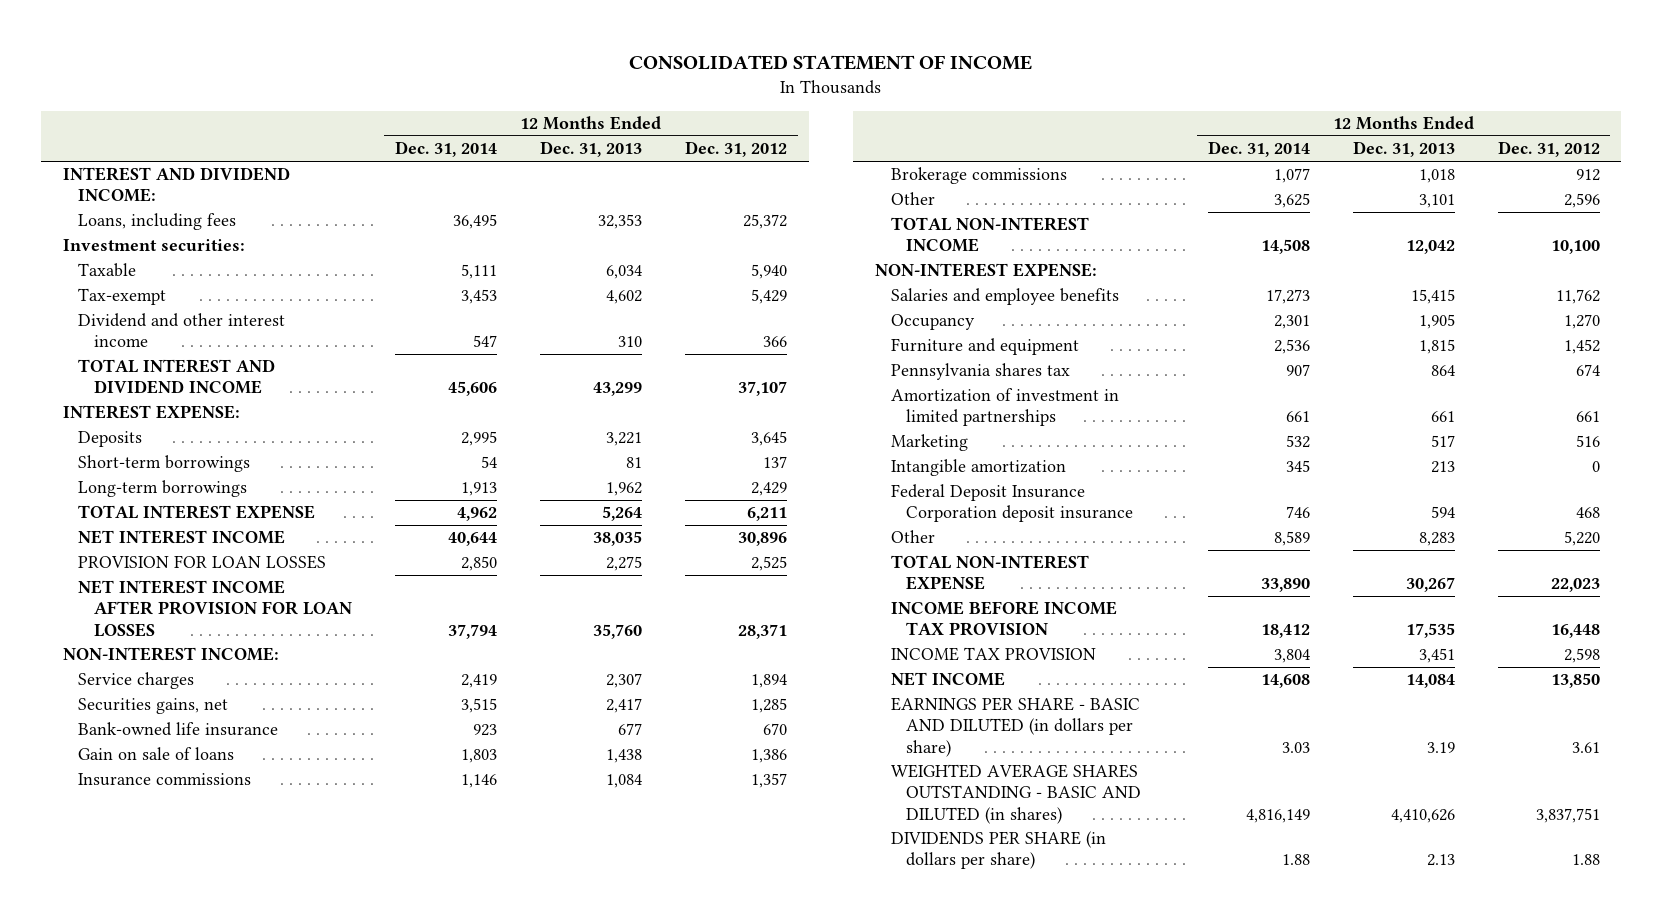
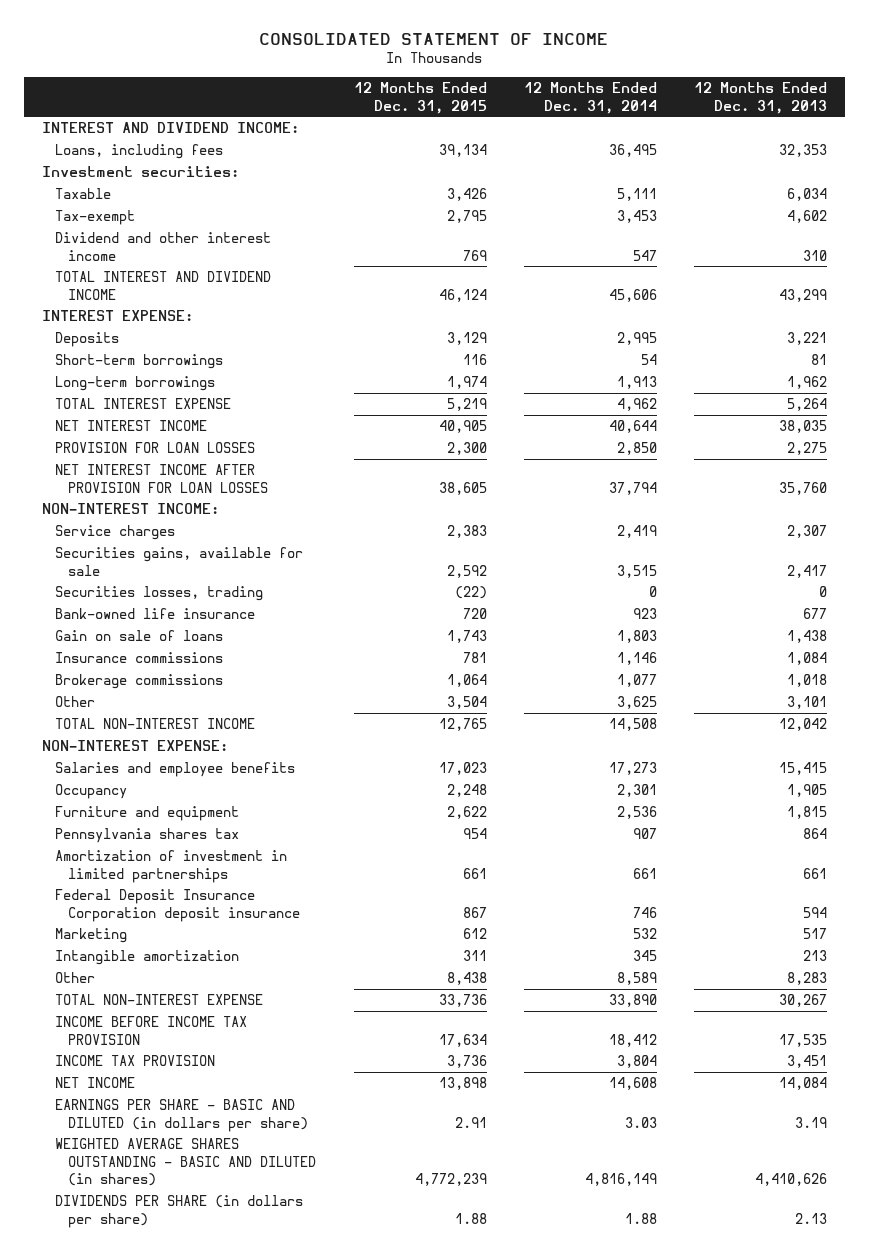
- | 12 Months Ended Dec. 31, 2014 | 12 Months Ended Dec. 31, 2013 | 12 Months Ended Dec. 31, 2012
+ | 12 Months Ended Dec. 31, 2015 | 12 Months Ended Dec. 31, 2014 | 12 Months Ended Dec. 31, 2013
- Securities gains, net | 3,515 | 2,417 | 1,285
+ Securities gains, available for sale | 2,592 | 3,515 | 2,417
+ Securities losses, trading | (22) | 0 | 0
moved up: Federal Deposit Insurance Corporation deposit insurance | 867 | 746 | 594

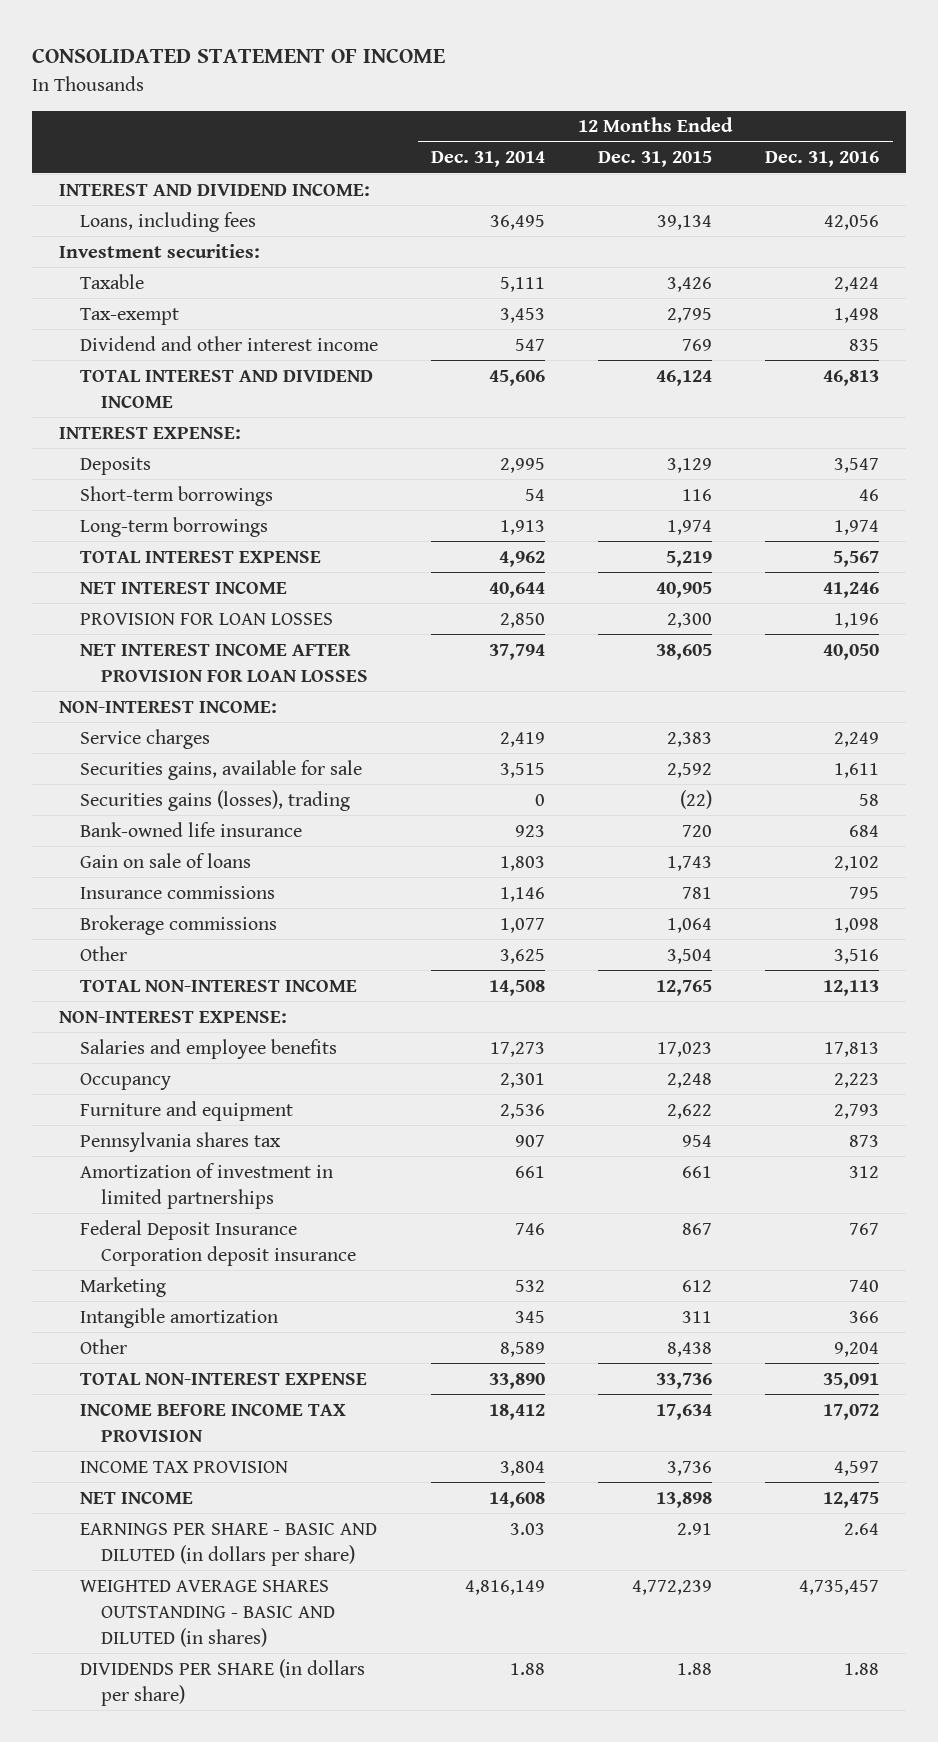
- | 12 Months Ended Dec. 31, 2015 | 12 Months Ended Dec. 31, 2014 | 12 Months Ended Dec. 31, 2013
+ | 12 Months Ended Dec. 31, 2014 | 12 Months Ended Dec. 31, 2015 | 12 Months Ended Dec. 31, 2016
- Securities losses, trading | (22) | 0 | 0
+ Securities gains (losses), trading | 0 | (22) | 58

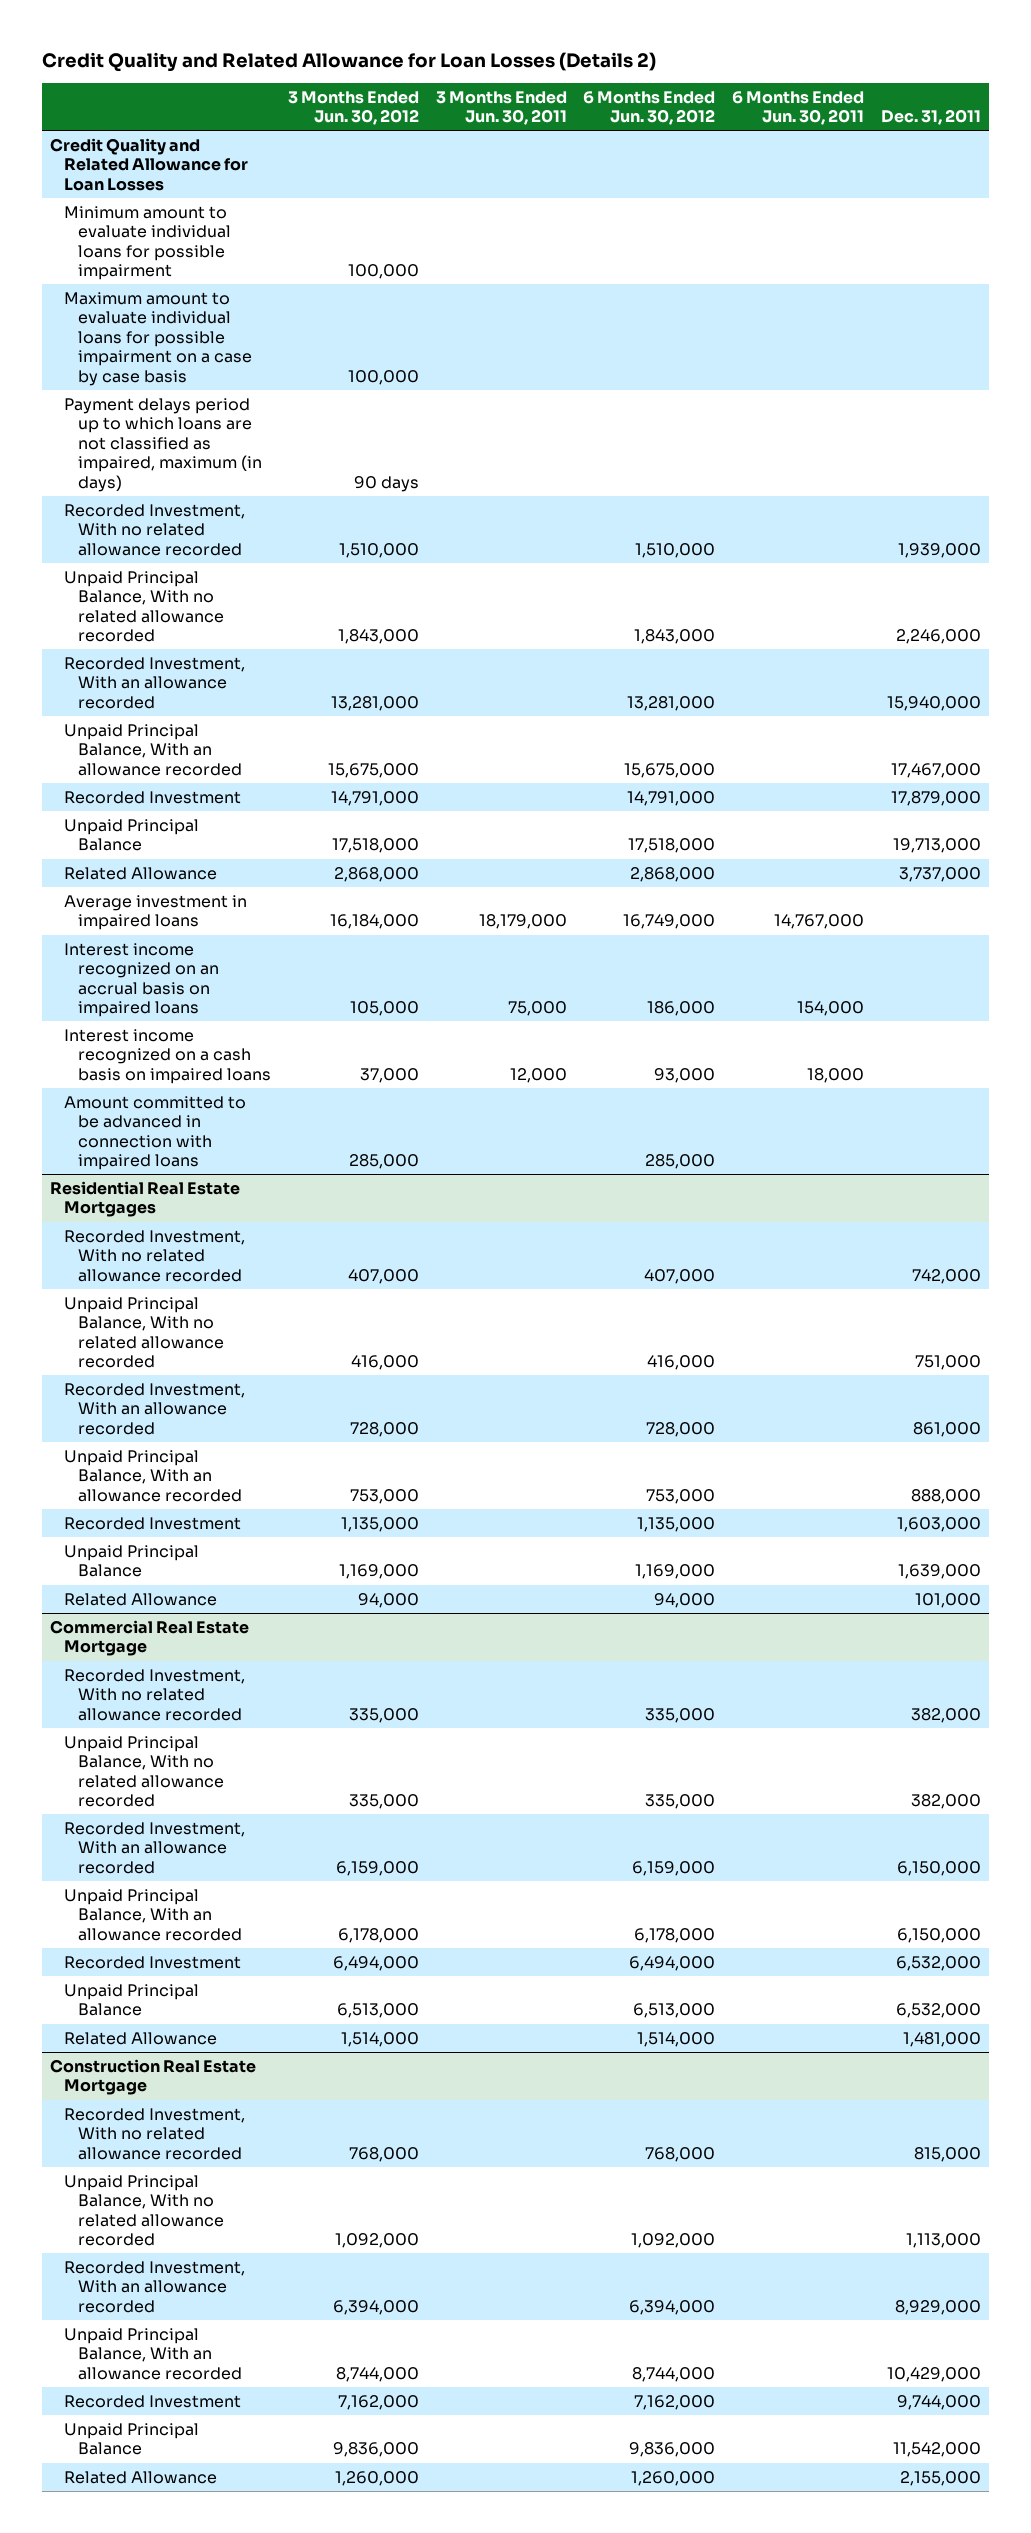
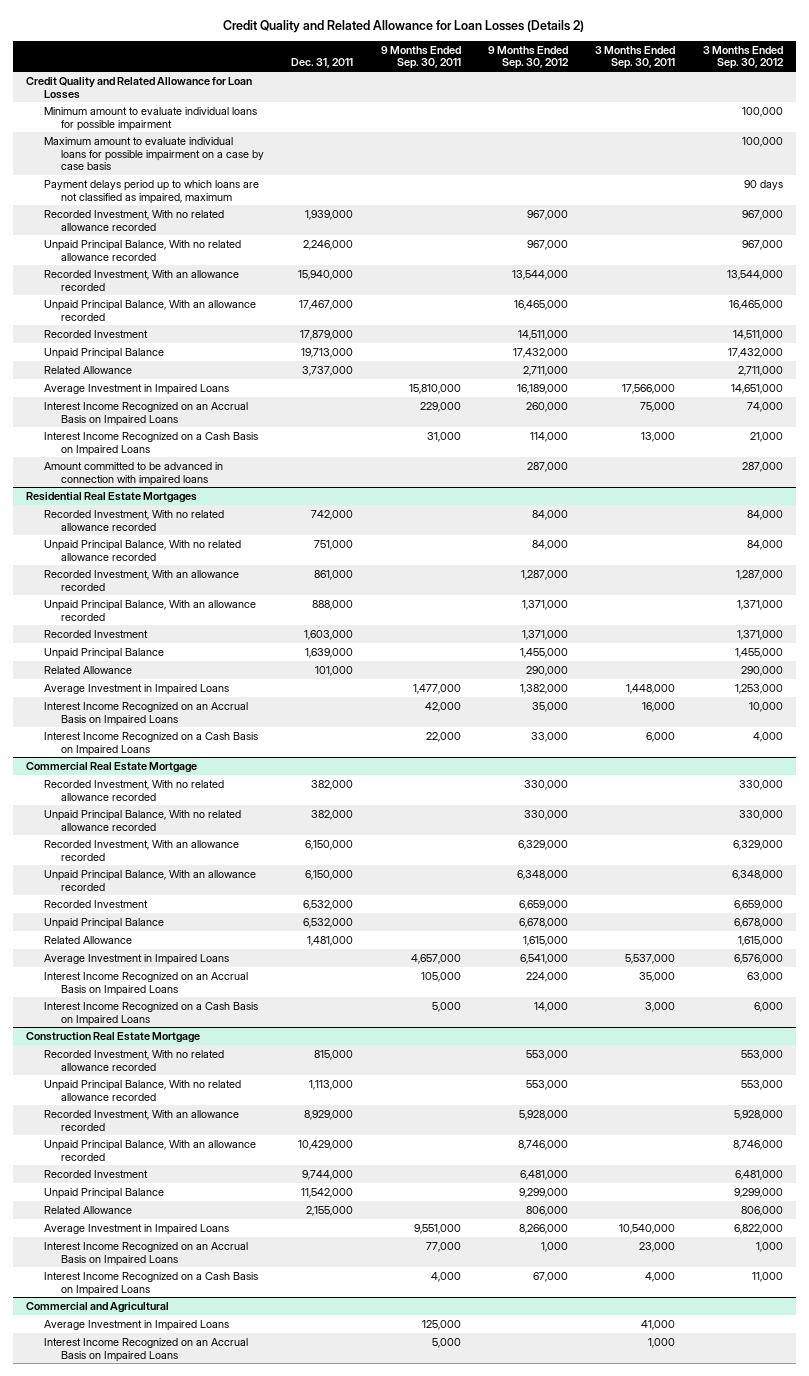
- | 3 Months Ended Jun. 30, 2012 | 3 Months Ended Jun. 30, 2011 | 6 Months Ended Jun. 30, 2012 | 6 Months Ended Jun. 30, 2011 | Dec. 31, 2011
+ | Dec. 31, 2011 | 9 Months Ended Sep. 30, 2011 | 9 Months Ended Sep. 30, 2012 | 3 Months Ended Sep. 30, 2011 | 3 Months Ended Sep. 30, 2012
- Payment delays period up to which loans are not classified as impaired, maximum (in days) | 90 days | | | |
+ Payment delays period up to which loans are not classified as impaired, maximum | | | | | 90 days
- Average investment in impaired loans | 16,184,000 | 18,179,000 | 16,749,000 | 14,767,000 |
- Interest income recognized on an accrual basis on impaired loans | 105,000 | 75,000 | 186,000 | 154,000 |
- Interest income recognized on a cash basis on impaired loans | 37,000 | 12,000 | 93,000 | 18,000 |
+ Average Investment in Impaired Loans | | 15,810,000 | 16,189,000 | 17,566,000 | 14,651,000
+ Interest Income Recognized on an Accrual Basis on Impaired Loans | | 229,000 | 260,000 | 75,000 | 74,000
+ Interest Income Recognized on a Cash Basis on Impaired Loans | | 31,000 | 114,000 | 13,000 | 21,000
@ Residential Real Estate Mortgages
+ Average Investment in Impaired Loans | | 1,477,000 | 1,382,000 | 1,448,000 | 1,253,000
+ Interest Income Recognized on an Accrual Basis on Impaired Loans | | 42,000 | 35,000 | 16,000 | 10,000
+ Interest Income Recognized on a Cash Basis on Impaired Loans | | 22,000 | 33,000 | 6,000 | 4,000
@ Commercial Real Estate Mortgage
+ Average Investment in Impaired Loans | | 4,657,000 | 6,541,000 | 5,537,000 | 6,576,000
+ Interest Income Recognized on an Accrual Basis on Impaired Loans | | 105,000 | 224,000 | 35,000 | 63,000
+ Interest Income Recognized on a Cash Basis on Impaired Loans | | 5,000 | 14,000 | 3,000 | 6,000
@ Construction Real Estate Mortgage
+ Average Investment in Impaired Loans | | 9,551,000 | 8,266,000 | 10,540,000 | 6,822,000
+ Interest Income Recognized on an Accrual Basis on Impaired Loans | | 77,000 | 1,000 | 23,000 | 1,000
+ Interest Income Recognized on a Cash Basis on Impaired Loans | | 4,000 | 67,000 | 4,000 | 11,000
+ Commercial and Agricultural
+ Average Investment in Impaired Loans | | 125,000 | | 41,000 |
+ Interest Income Recognized on an Accrual Basis on Impaired Loans | | 5,000 | | 1,000 |

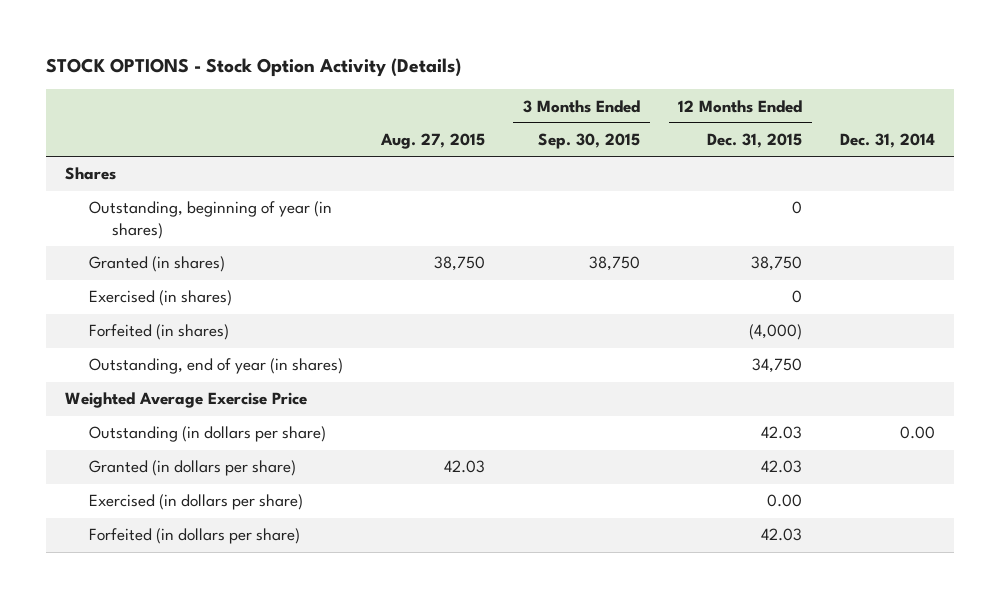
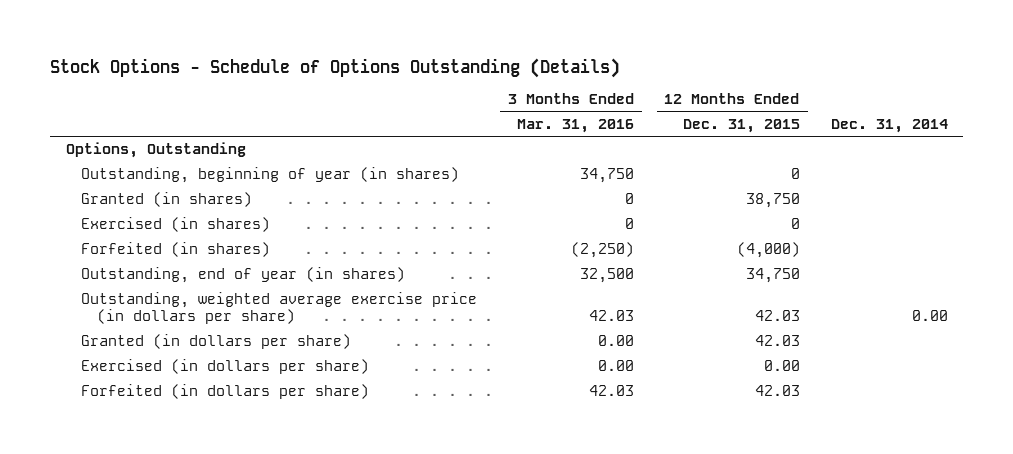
- STOCK OPTIONS - Stock Option Activity (Details)
+ Stock Options - Schedule of Options Outstanding (Details)
- | Aug. 27, 2015 | 3 Months Ended Sep. 30, 2015 | 12 Months Ended Dec. 31, 2015 | Dec. 31, 2014
+ | 3 Months Ended Mar. 31, 2016 | 12 Months Ended Dec. 31, 2015 | Dec. 31, 2014
- Shares
+ Options, Outstanding
- Weighted Average Exercise Price
- Outstanding (in dollars per share) | | | 42.03 | 0.00
+ Outstanding, weighted average exercise price (in dollars per share) | 42.03 | 42.03 | 0.00

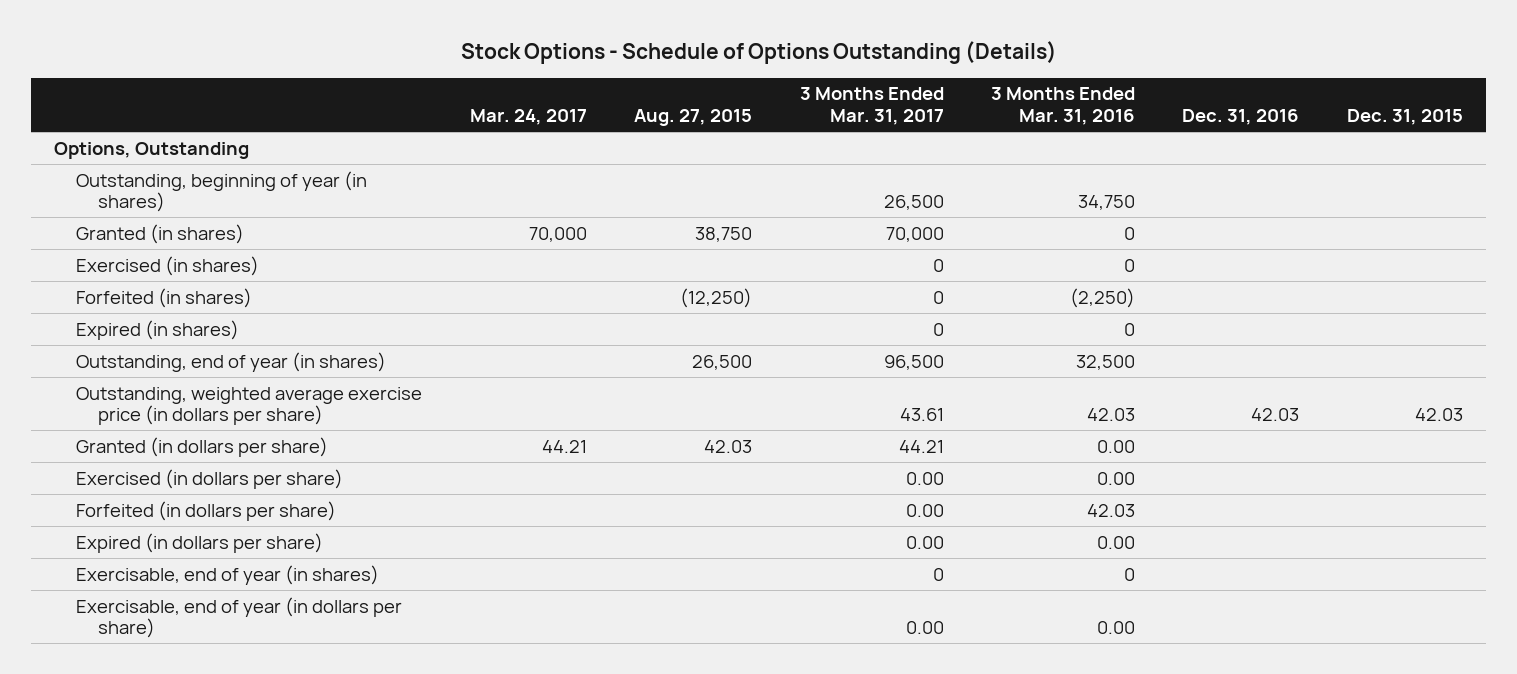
- | 3 Months Ended Mar. 31, 2016 | 12 Months Ended Dec. 31, 2015 | Dec. 31, 2014
+ | Mar. 24, 2017 | Aug. 27, 2015 | 3 Months Ended Mar. 31, 2017 | 3 Months Ended Mar. 31, 2016 | Dec. 31, 2016 | Dec. 31, 2015
+ Expired (in shares) | | | 0 | 0 | |
+ Expired (in dollars per share) | | | 0.00 | 0.00 | |
+ Exercisable, end of year (in shares) | | | 0 | 0 | |
+ Exercisable, end of year (in dollars per share) | | | 0.00 | 0.00 | |

